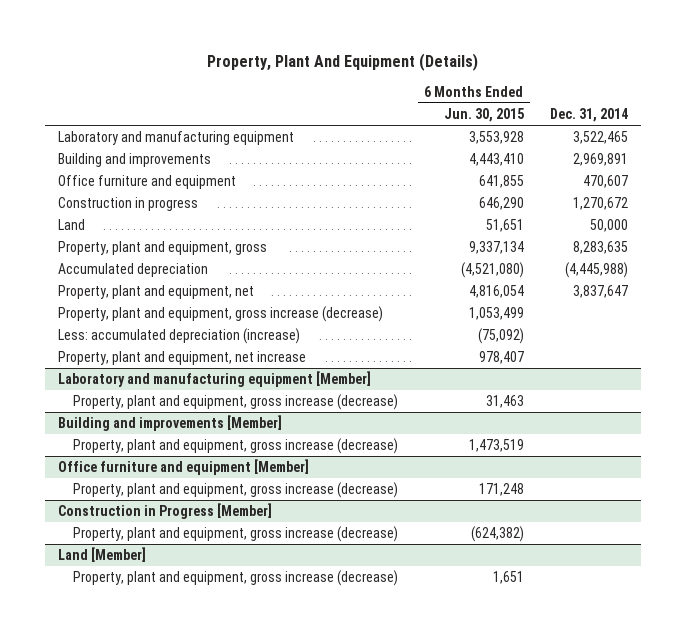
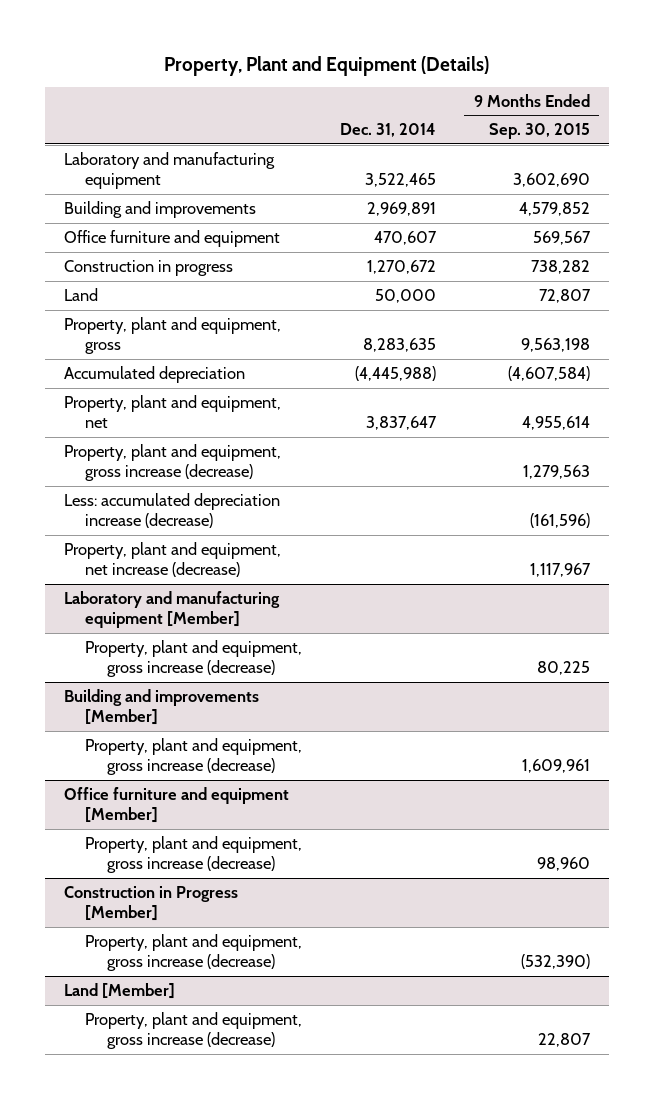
- Property, Plant And Equipment (Details)
+ Property, Plant and Equipment (Details)
- | 6 Months Ended Jun. 30, 2015 | Dec. 31, 2014
+ | Dec. 31, 2014 | 9 Months Ended Sep. 30, 2015
- Less: accumulated depreciation (increase) | (75,092) |
- Property, plant and equipment, net increase | 978,407 |
+ Less: accumulated depreciation increase (decrease) | | (161,596)
+ Property, plant and equipment, net increase (decrease) | | 1,117,967

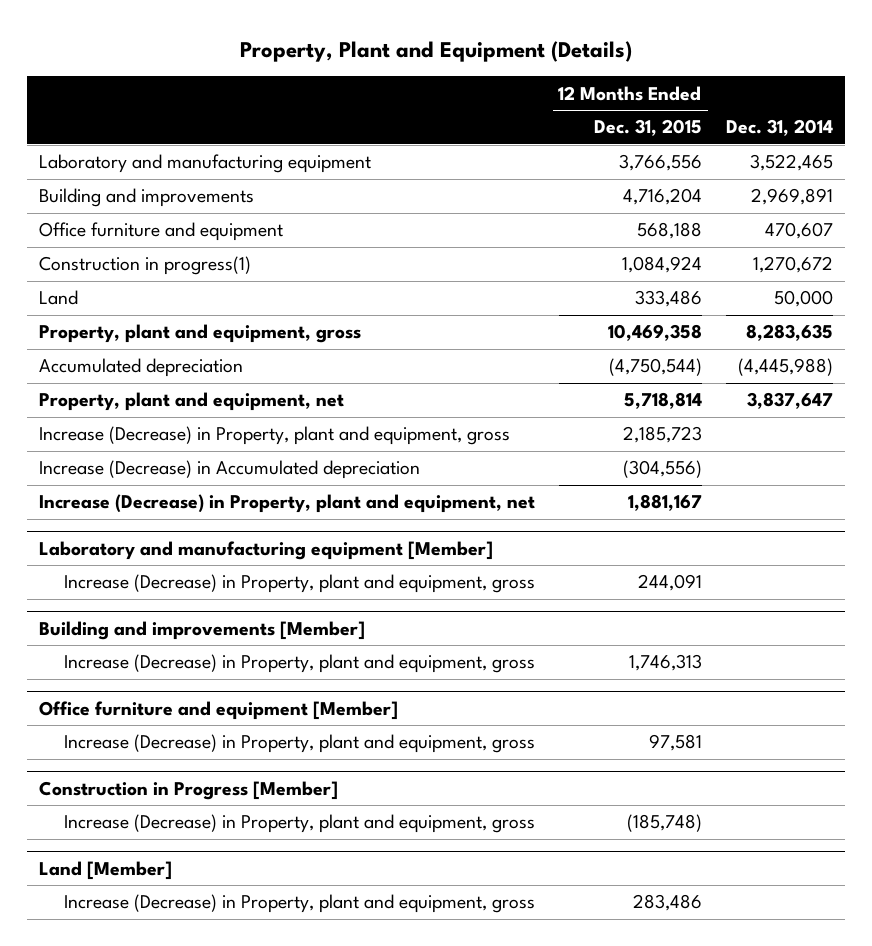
- | Dec. 31, 2014 | 9 Months Ended Sep. 30, 2015
+ | 12 Months Ended Dec. 31, 2015 | Dec. 31, 2014
- Construction in progress | 1,270,672 | 738,282
+ Construction in progress(1) | 1,084,924 | 1,270,672
- Property, plant and equipment, gross increase (decrease) | | 1,279,563
- Less: accumulated depreciation increase (decrease) | | (161,596)
- Property, plant and equipment, net increase (decrease) | | 1,117,967
+ Increase (Decrease) in Property, plant and equipment, gross | 2,185,723 |
+ Increase (Decrease) in Accumulated depreciation | (304,556) |
+ Increase (Decrease) in Property, plant and equipment, net | 1,881,167 |
@ Laboratory and manufacturing equipment [Member]
- Property, plant and equipment, gross increase (decrease) | | 80,225
+ Increase (Decrease) in Property, plant and equipment, gross | 244,091 |
@ Building and improvements [Member]
- Property, plant and equipment, gross increase (decrease) | | 1,609,961
+ Increase (Decrease) in Property, plant and equipment, gross | 1,746,313 |
@ Office furniture and equipment [Member]
- Property, plant and equipment, gross increase (decrease) | | 98,960
+ Increase (Decrease) in Property, plant and equipment, gross | 97,581 |
@ Construction in Progress [Member]
- Property, plant and equipment, gross increase (decrease) | | (532,390)
+ Increase (Decrease) in Property, plant and equipment, gross | (185,748) |
@ Land [Member]
- Property, plant and equipment, gross increase (decrease) | | 22,807
+ Increase (Decrease) in Property, plant and equipment, gross | 283,486 |

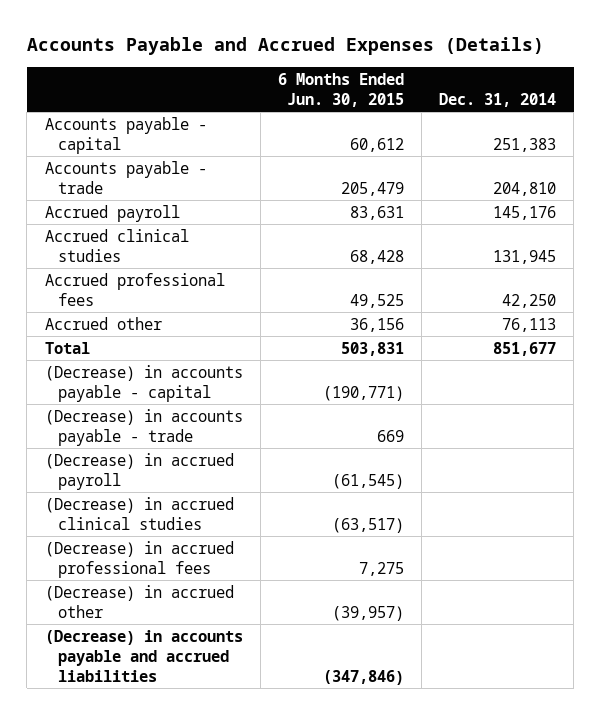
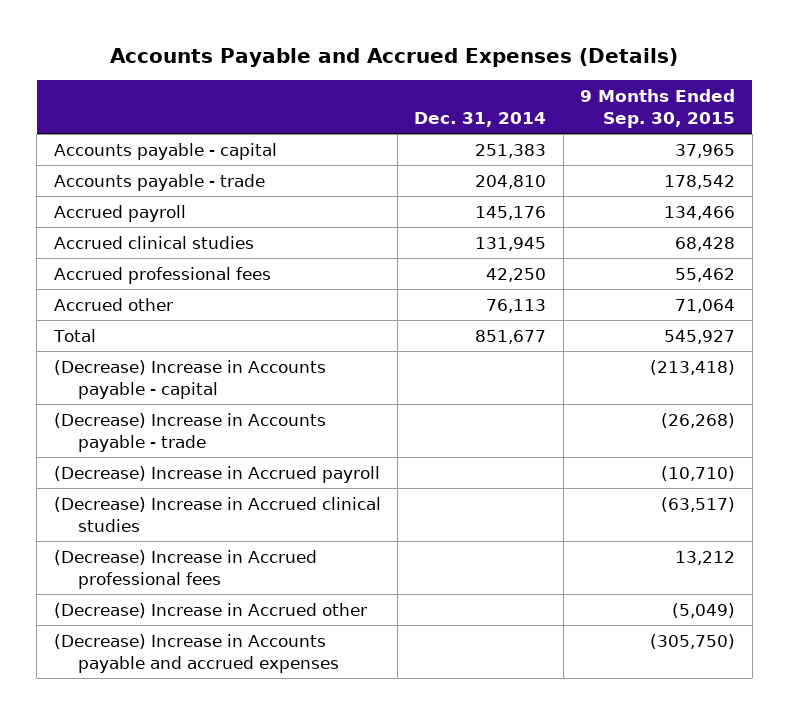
- | 6 Months Ended Jun. 30, 2015 | Dec. 31, 2014
+ | Dec. 31, 2014 | 9 Months Ended Sep. 30, 2015
- (Decrease) in accounts payable - capital | (190,771) |
- (Decrease) in accounts payable - trade | 669 |
- (Decrease) in accrued payroll | (61,545) |
- (Decrease) in accrued clinical studies | (63,517) |
- (Decrease) in accrued professional fees | 7,275 |
- (Decrease) in accrued other | (39,957) |
- (Decrease) in accounts payable and accrued liabilities | (347,846) |
+ (Decrease) Increase in Accounts payable - capital | | (213,418)
+ (Decrease) Increase in Accounts payable - trade | | (26,268)
+ (Decrease) Increase in Accrued payroll | | (10,710)
+ (Decrease) Increase in Accrued clinical studies | | (63,517)
+ (Decrease) Increase in Accrued professional fees | | 13,212
+ (Decrease) Increase in Accrued other | | (5,049)
+ (Decrease) Increase in Accounts payable and accrued expenses | | (305,750)

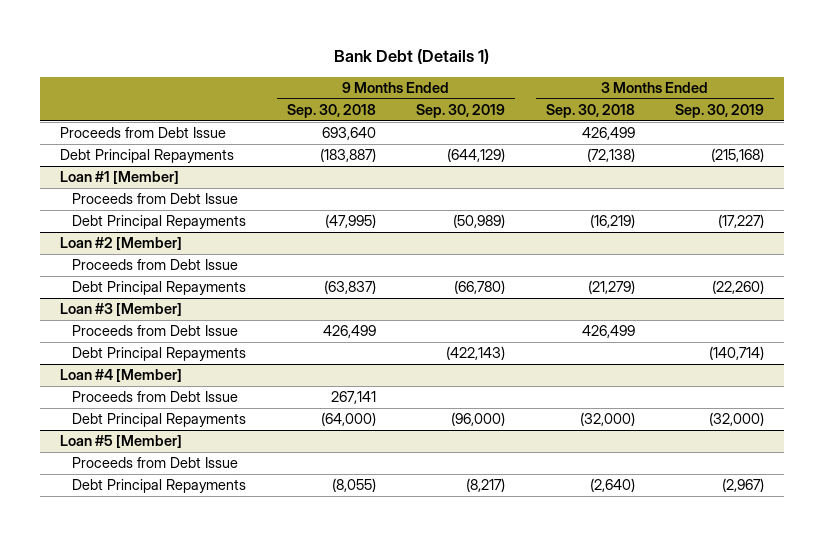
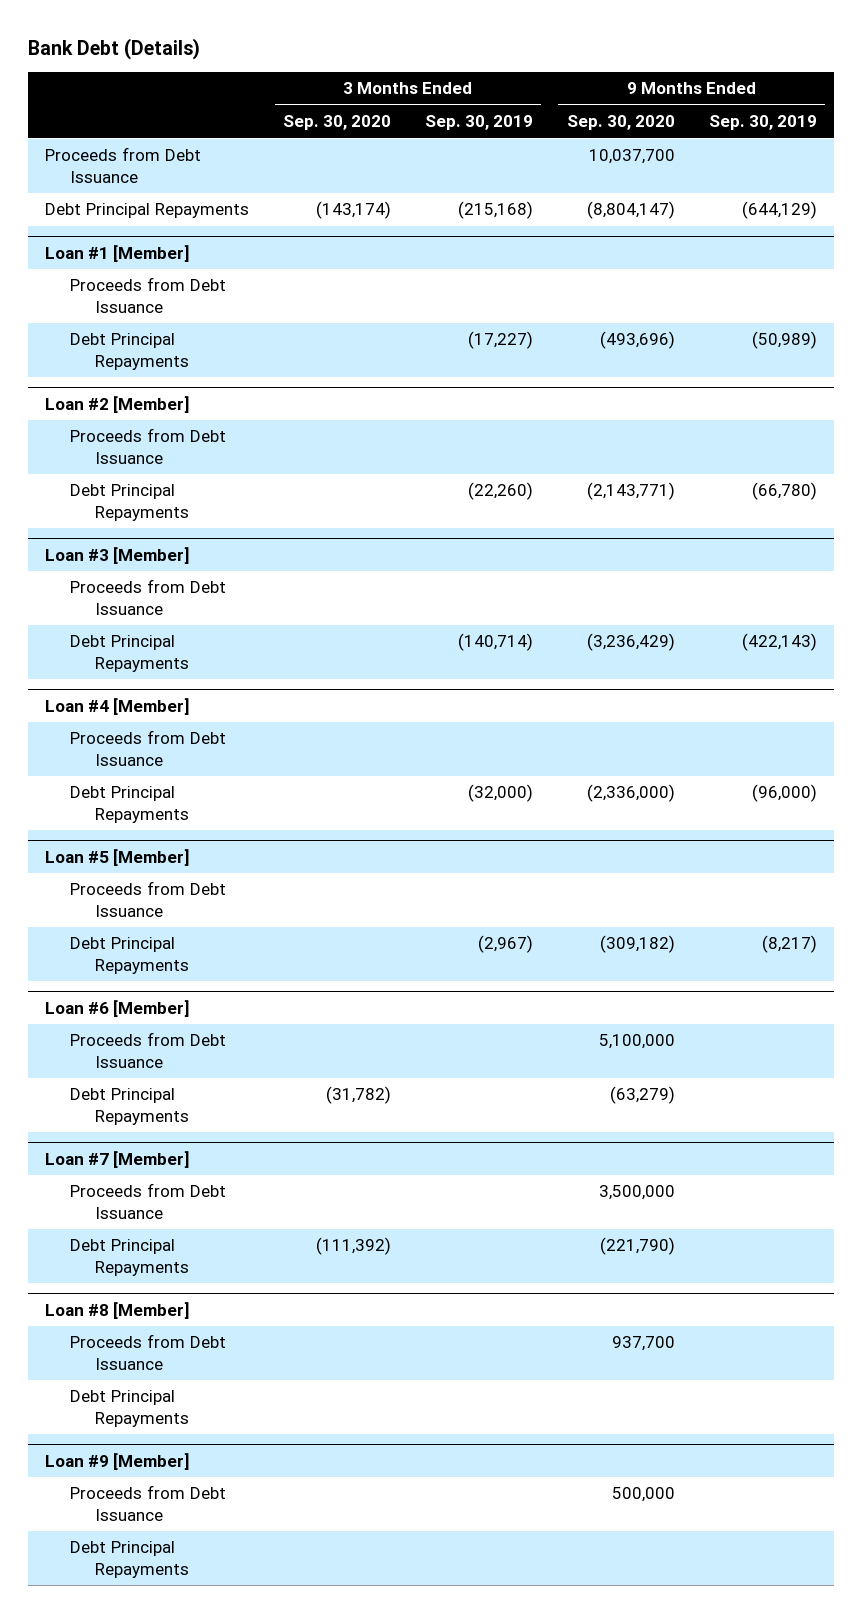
- Bank Debt (Details 1)
+ Bank Debt (Details)
- | 9 Months Ended Sep. 30, 2018 | 9 Months Ended Sep. 30, 2019 | 3 Months Ended Sep. 30, 2018 | 3 Months Ended Sep. 30, 2019
+ | 3 Months Ended Sep. 30, 2020 | 3 Months Ended Sep. 30, 2019 | 9 Months Ended Sep. 30, 2020 | 9 Months Ended Sep. 30, 2019
- Proceeds from Debt Issue | 693,640 | | 426,499 |
+ Proceeds from Debt Issuance | | | 10,037,700 |
@ Loan #1 [Member]
- Proceeds from Debt Issue
+ Proceeds from Debt Issuance
@ Loan #2 [Member]
- Proceeds from Debt Issue
+ Proceeds from Debt Issuance
@ Loan #3 [Member]
- Proceeds from Debt Issue | 426,499 | | 426,499 |
+ Proceeds from Debt Issuance
@ Loan #4 [Member]
- Proceeds from Debt Issue | 267,141 | | |
+ Proceeds from Debt Issuance
@ Loan #5 [Member]
- Proceeds from Debt Issue
+ Proceeds from Debt Issuance
+ Loan #6 [Member]
+ Proceeds from Debt Issuance | | | 5,100,000 |
+ Debt Principal Repayments | (31,782) | | (63,279) |
+ Loan #7 [Member]
+ Proceeds from Debt Issuance | | | 3,500,000 |
+ Debt Principal Repayments | (111,392) | | (221,790) |
+ Loan #8 [Member]
+ Proceeds from Debt Issuance | | | 937,700 |
+ Debt Principal Repayments
+ Loan #9 [Member]
+ Proceeds from Debt Issuance | | | 500,000 |
+ Debt Principal Repayments

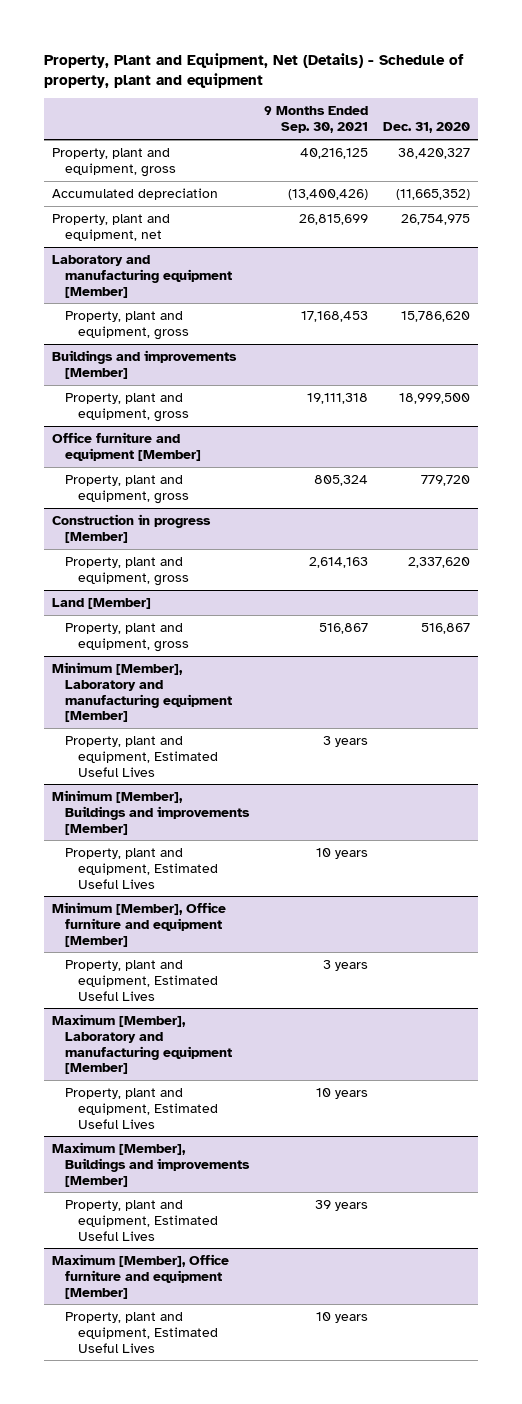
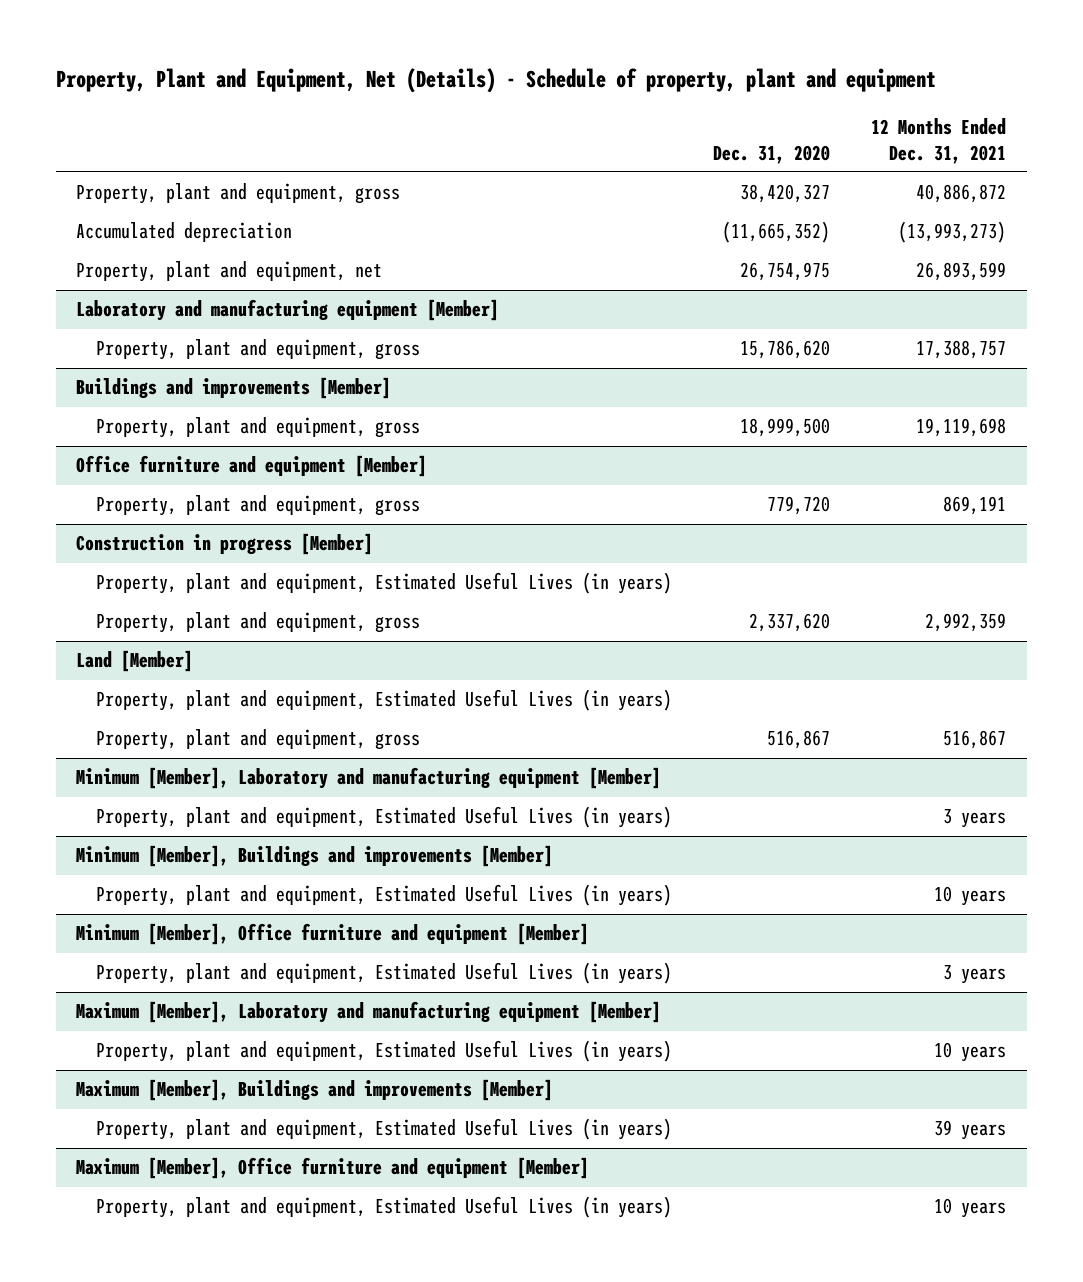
- | 9 Months Ended Sep. 30, 2021 | Dec. 31, 2020
+ | Dec. 31, 2020 | 12 Months Ended Dec. 31, 2021
@ Construction in progress [Member]
+ Property, plant and equipment, Estimated Useful Lives (in years)
@ Land [Member]
+ Property, plant and equipment, Estimated Useful Lives (in years)
@ Minimum [Member], Laboratory and manufacturing equipment [Member]
- Property, plant and equipment, Estimated Useful Lives | 3 years |
+ Property, plant and equipment, Estimated Useful Lives (in years) | | 3 years
@ Minimum [Member], Buildings and improvements [Member]
- Property, plant and equipment, Estimated Useful Lives | 10 years |
+ Property, plant and equipment, Estimated Useful Lives (in years) | | 10 years
@ Minimum [Member], Office furniture and equipment [Member]
- Property, plant and equipment, Estimated Useful Lives | 3 years |
+ Property, plant and equipment, Estimated Useful Lives (in years) | | 3 years
@ Maximum [Member], Laboratory and manufacturing equipment [Member]
- Property, plant and equipment, Estimated Useful Lives | 10 years |
+ Property, plant and equipment, Estimated Useful Lives (in years) | | 10 years
@ Maximum [Member], Buildings and improvements [Member]
- Property, plant and equipment, Estimated Useful Lives | 39 years |
+ Property, plant and equipment, Estimated Useful Lives (in years) | | 39 years
@ Maximum [Member], Office furniture and equipment [Member]
- Property, plant and equipment, Estimated Useful Lives | 10 years |
+ Property, plant and equipment, Estimated Useful Lives (in years) | | 10 years

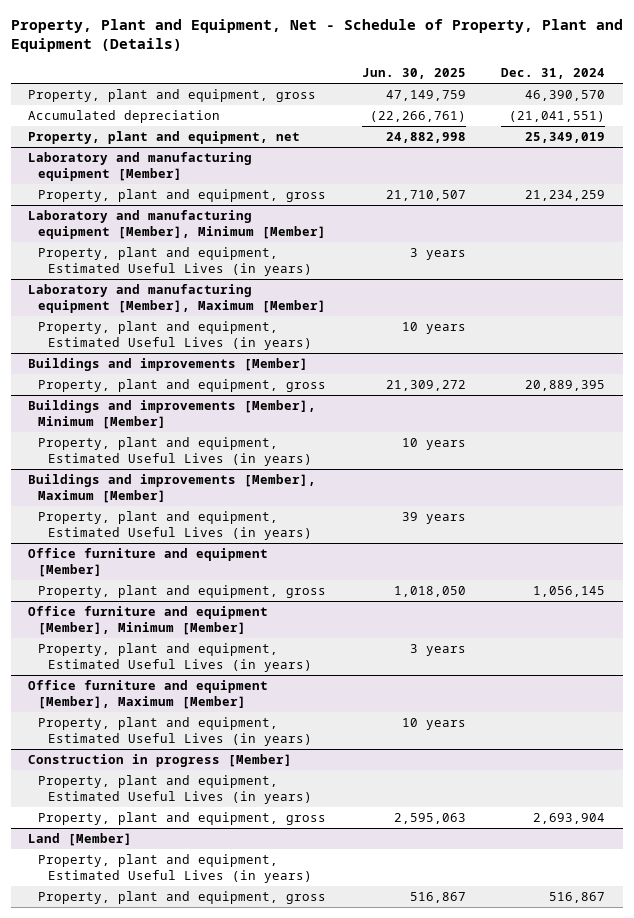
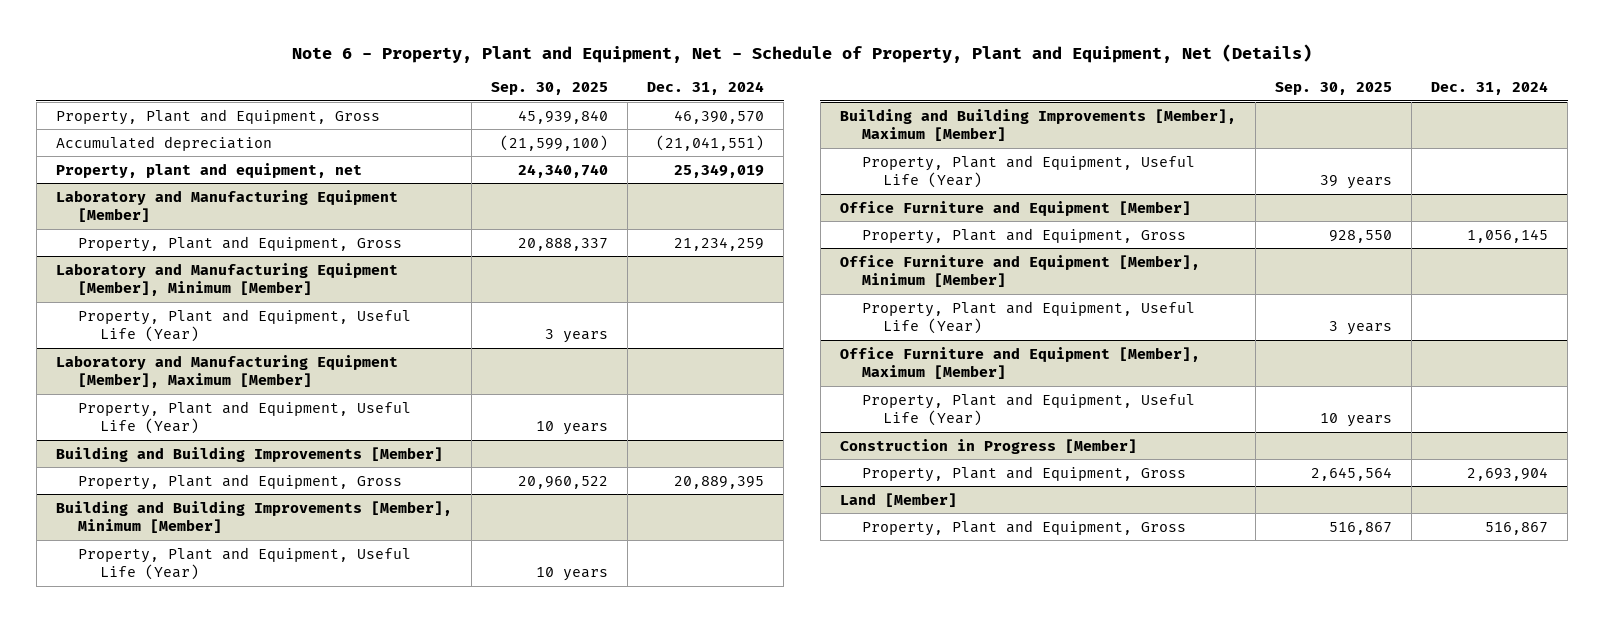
- Property, Plant and Equipment, Net - Schedule of Property, Plant and Equipment (Details)
+ Note 6 - Property, Plant and Equipment, Net - Schedule of Property, Plant and Equipment, Net (Details)
- | Jun. 30, 2025 | Dec. 31, 2024
+ | Sep. 30, 2025 | Dec. 31, 2024
- Property, plant and equipment, gross | 47,149,759 | 46,390,570
+ Property, Plant and Equipment, Gross | 45,939,840 | 46,390,570
- Laboratory and manufacturing equipment [Member]
- Property, plant and equipment, gross | 21,710,507 | 21,234,259
- Laboratory and manufacturing equipment [Member], Minimum [Member]
- Property, plant and equipment, Estimated Useful Lives (in years) | 3 years |
- Laboratory and manufacturing equipment [Member], Maximum [Member]
- Property, plant and equipment, Estimated Useful Lives (in years) | 10 years |
- Buildings and improvements [Member]
- Property, plant and equipment, gross | 21,309,272 | 20,889,395
- Buildings and improvements [Member], Minimum [Member]
- Property, plant and equipment, Estimated Useful Lives (in years) | 10 years |
- Buildings and improvements [Member], Maximum [Member]
- Property, plant and equipment, Estimated Useful Lives (in years) | 39 years |
- Office furniture and equipment [Member]
- Property, plant and equipment, gross | 1,018,050 | 1,056,145
- Office furniture and equipment [Member], Minimum [Member]
- Property, plant and equipment, Estimated Useful Lives (in years) | 3 years |
- Office furniture and equipment [Member], Maximum [Member]
- Property, plant and equipment, Estimated Useful Lives (in years) | 10 years |
- Construction in progress [Member]
- Property, plant and equipment, Estimated Useful Lives (in years)
- Property, plant and equipment, gross | 2,595,063 | 2,693,904
+ Laboratory and Manufacturing Equipment [Member]
+ Property, Plant and Equipment, Gross | 20,888,337 | 21,234,259
+ Laboratory and Manufacturing Equipment [Member], Minimum [Member]
+ Property, Plant and Equipment, Useful Life (Year) | 3 years |
+ Laboratory and Manufacturing Equipment [Member], Maximum [Member]
+ Property, Plant and Equipment, Useful Life (Year) | 10 years |
+ Building and Building Improvements [Member]
+ Property, Plant and Equipment, Gross | 20,960,522 | 20,889,395
+ Building and Building Improvements [Member], Minimum [Member]
+ Property, Plant and Equipment, Useful Life (Year) | 10 years |
+ Building and Building Improvements [Member], Maximum [Member]
+ Property, Plant and Equipment, Useful Life (Year) | 39 years |
+ Office Furniture and Equipment [Member]
+ Property, Plant and Equipment, Gross | 928,550 | 1,056,145
+ Office Furniture and Equipment [Member], Minimum [Member]
+ Property, Plant and Equipment, Useful Life (Year) | 3 years |
+ Office Furniture and Equipment [Member], Maximum [Member]
+ Property, Plant and Equipment, Useful Life (Year) | 10 years |
+ Construction in Progress [Member]
+ Property, Plant and Equipment, Gross | 2,645,564 | 2,693,904
@ Land [Member]
- Property, plant and equipment, Estimated Useful Lives (in years)
- Property, plant and equipment, gross | 516,867 | 516,867
+ Property, Plant and Equipment, Gross | 516,867 | 516,867

